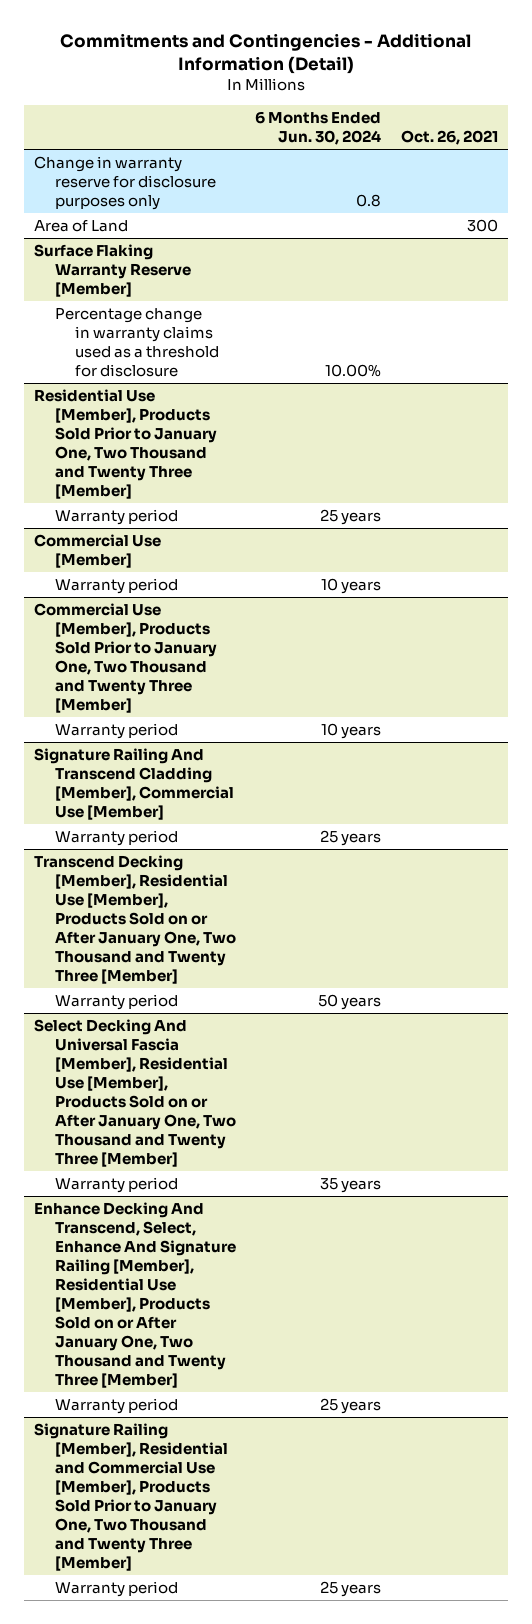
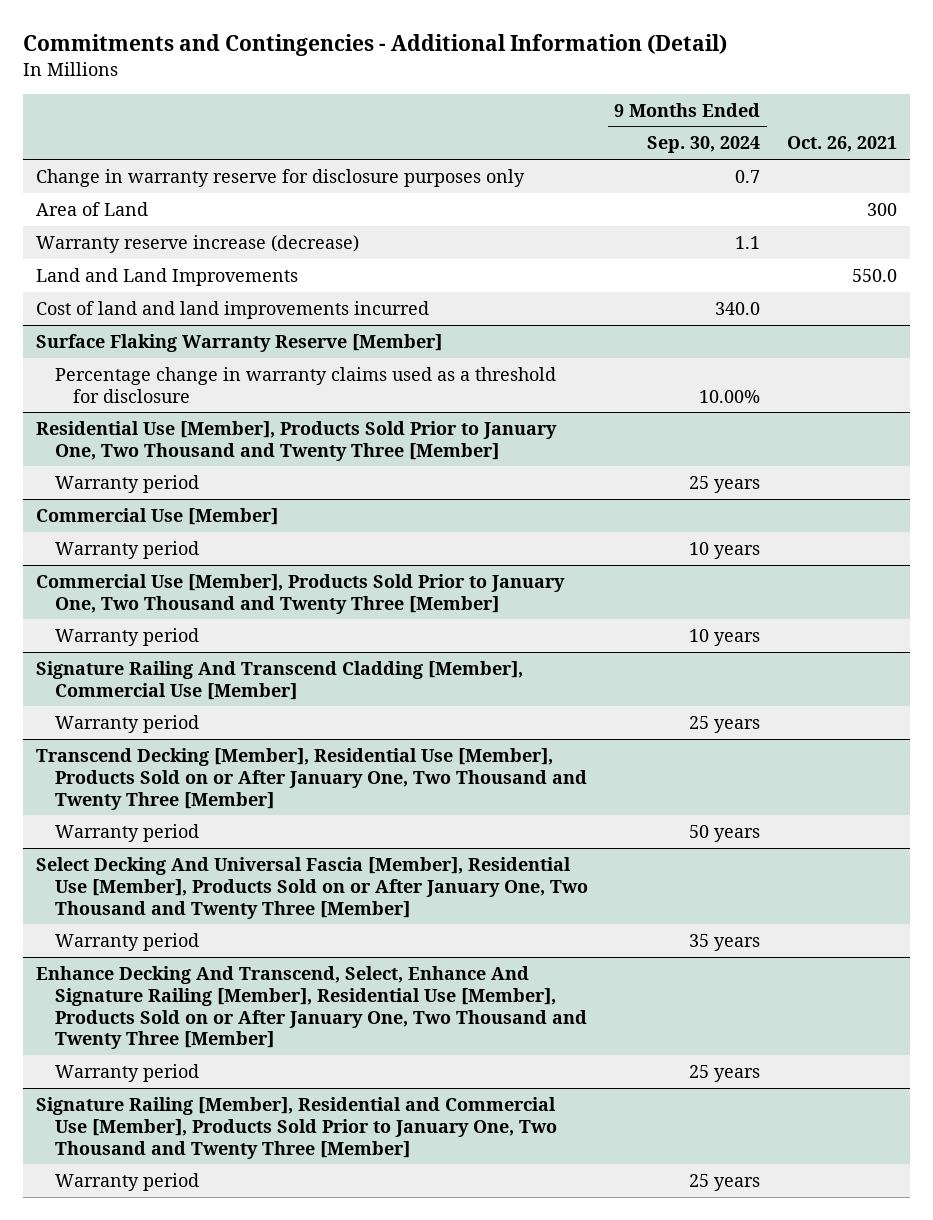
- | 6 Months Ended Jun. 30, 2024 | Oct. 26, 2021
+ | 9 Months Ended Sep. 30, 2024 | Oct. 26, 2021
+ Warranty reserve increase (decrease) | 1.1 |
+ Land and Land Improvements | | 550.0
+ Cost of land and land improvements incurred | 340.0 |

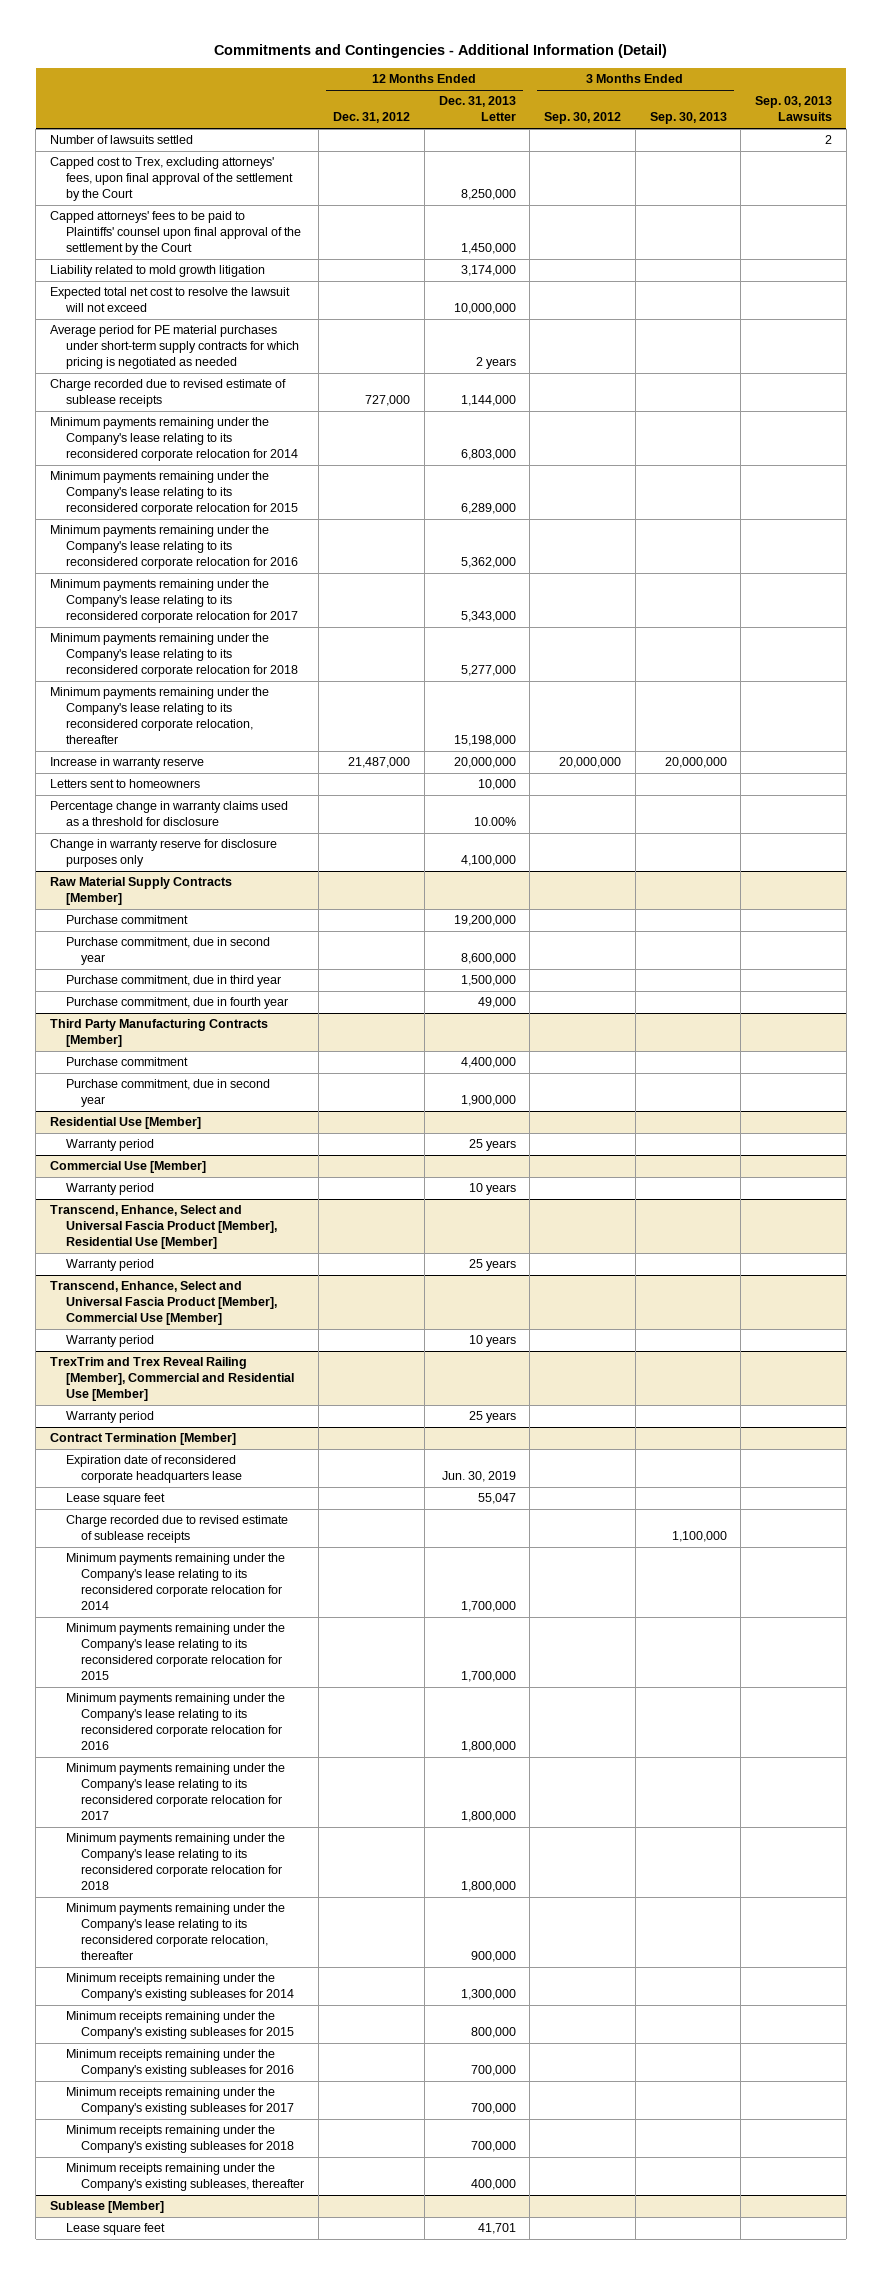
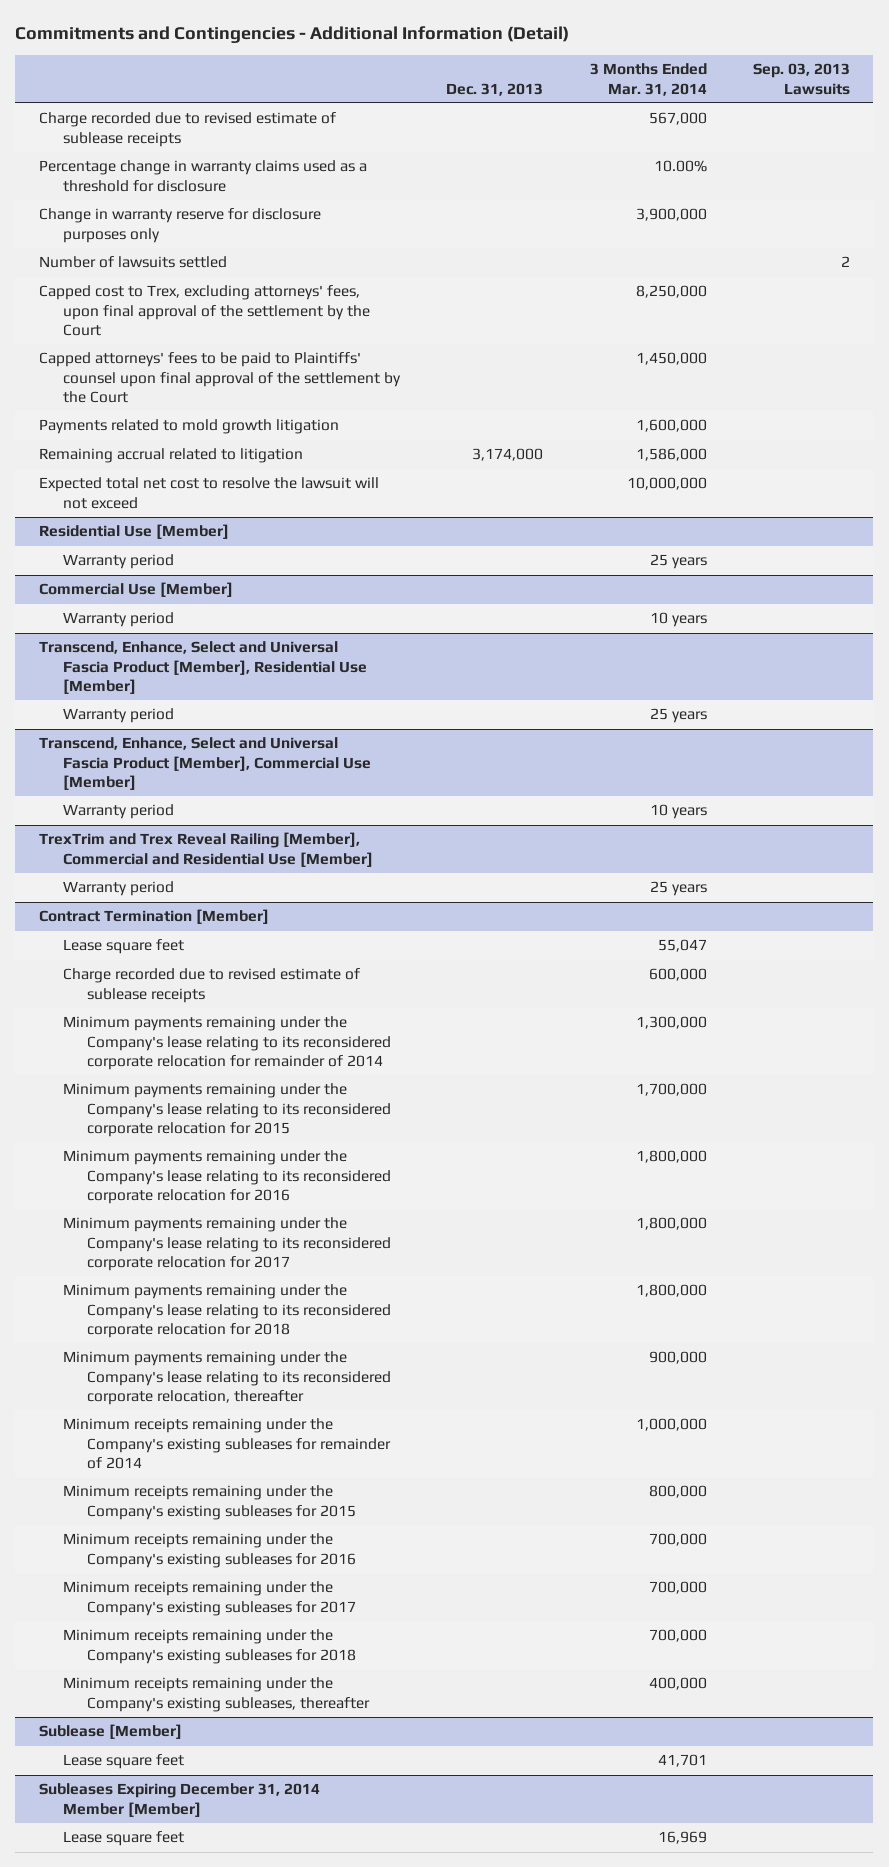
- | 12 Months Ended Dec. 31, 2012 | 12 Months Ended Dec. 31, 2013 Letter | 3 Months Ended Sep. 30, 2012 | 3 Months Ended Sep. 30, 2013 | Sep. 03, 2013 Lawsuits
+ | Dec. 31, 2013 | 3 Months Ended Mar. 31, 2014 | Sep. 03, 2013 Lawsuits
moved up: Charge recorded due to revised estimate of sublease receipts | | 567,000 |
moved up: Percentage change in warranty claims used as a threshold for disclosure | | 10.00% |
moved up: Change in warranty reserve for disclosure purposes only | | 3,900,000 |
- Liability related to mold growth litigation | | 3,174,000 | | |
+ Payments related to mold growth litigation | | 1,600,000 |
+ Remaining accrual related to litigation | 3,174,000 | 1,586,000 |
- Average period for PE material purchases under short-term supply contracts for which pricing is negotiated as needed | | 2 years | | |
- Minimum payments remaining under the Company's lease relating to its reconsidered corporate relocation for 2014 | | 6,803,000 | | |
- Minimum payments remaining under the Company's lease relating to its reconsidered corporate relocation for 2015 | | 6,289,000 | | |
- Minimum payments remaining under the Company's lease relating to its reconsidered corporate relocation for 2016 | | 5,362,000 | | |
- Minimum payments remaining under the Company's lease relating to its reconsidered corporate relocation for 2017 | | 5,343,000 | | |
- Minimum payments remaining under the Company's lease relating to its reconsidered corporate relocation for 2018 | | 5,277,000 | | |
- Minimum payments remaining under the Company's lease relating to its reconsidered corporate relocation, thereafter | | 15,198,000 | | |
- Increase in warranty reserve | 21,487,000 | 20,000,000 | 20,000,000 | 20,000,000 |
- Letters sent to homeowners | | 10,000 | | |
- Raw Material Supply Contracts [Member]
- Purchase commitment | | 19,200,000 | | |
- Purchase commitment, due in second year | | 8,600,000 | | |
- Purchase commitment, due in third year | | 1,500,000 | | |
- Purchase commitment, due in fourth year | | 49,000 | | |
- Third Party Manufacturing Contracts [Member]
- Purchase commitment | | 4,400,000 | | |
- Purchase commitment, due in second year | | 1,900,000 | | |
@ Contract Termination [Member]
- Expiration date of reconsidered corporate headquarters lease | | Jun. 30, 2019 | | |
- Minimum payments remaining under the Company's lease relating to its reconsidered corporate relocation for 2014 | | 1,700,000 | | |
+ Minimum payments remaining under the Company's lease relating to its reconsidered corporate relocation for remainder of 2014 | | 1,300,000 |
- Minimum receipts remaining under the Company's existing subleases for 2014 | | 1,300,000 | | |
+ Minimum receipts remaining under the Company's existing subleases for remainder of 2014 | | 1,000,000 |
+ Subleases Expiring December 31, 2014 Member [Member]
+ Lease square feet | | 16,969 |

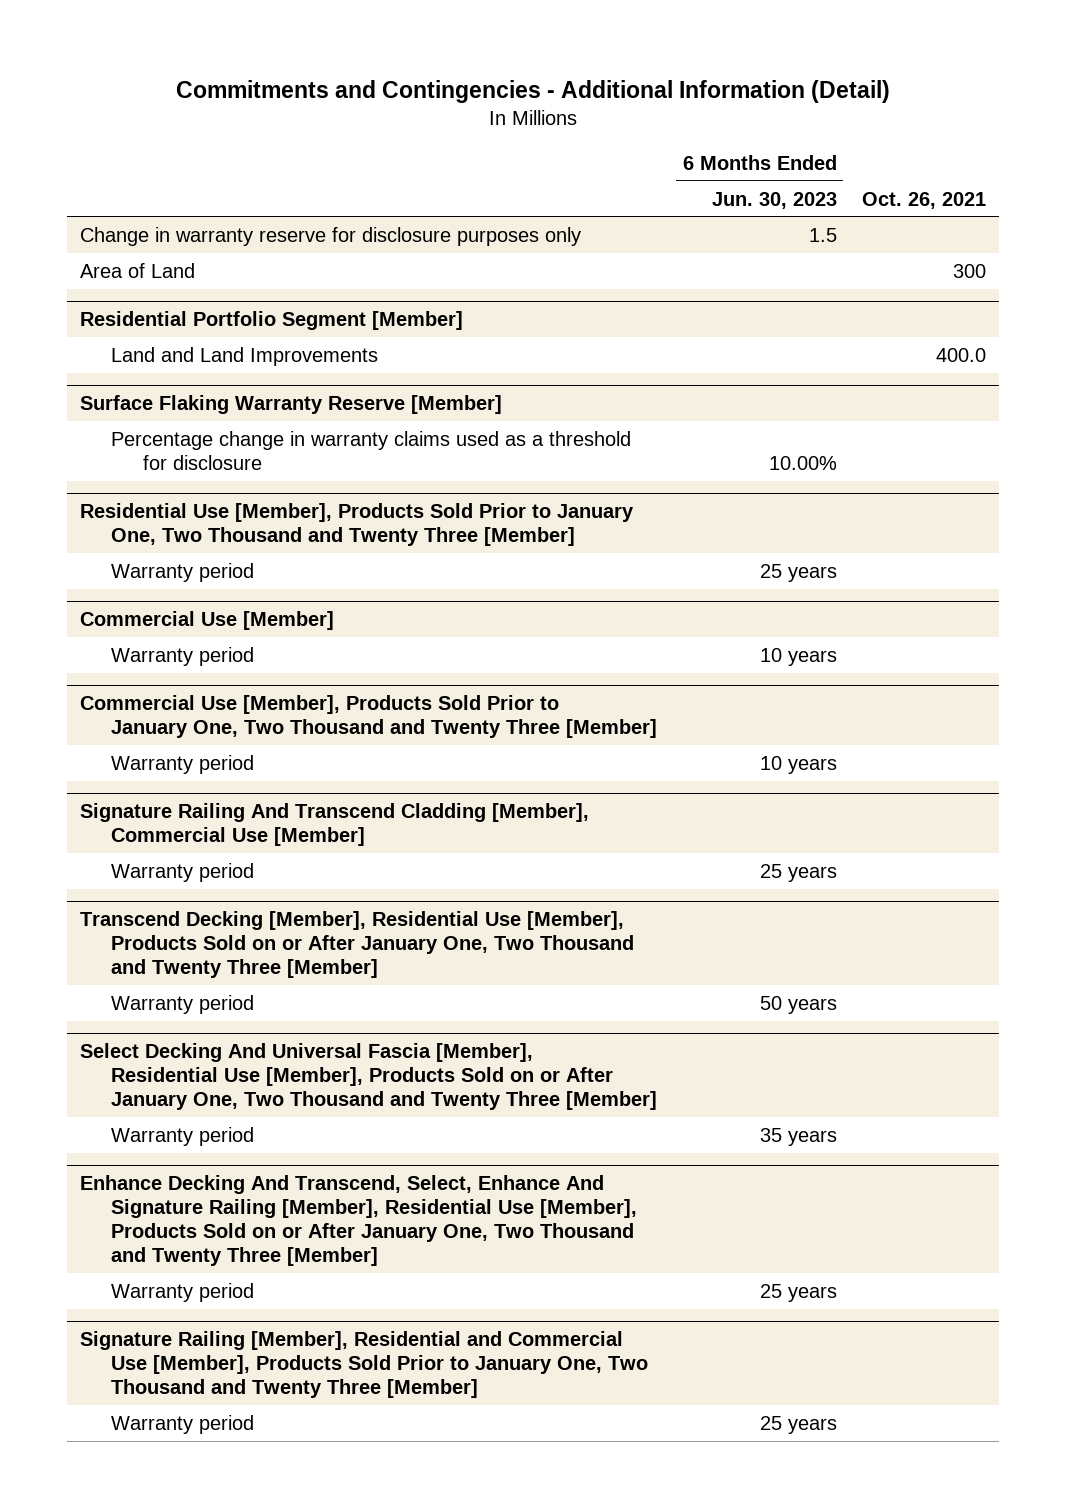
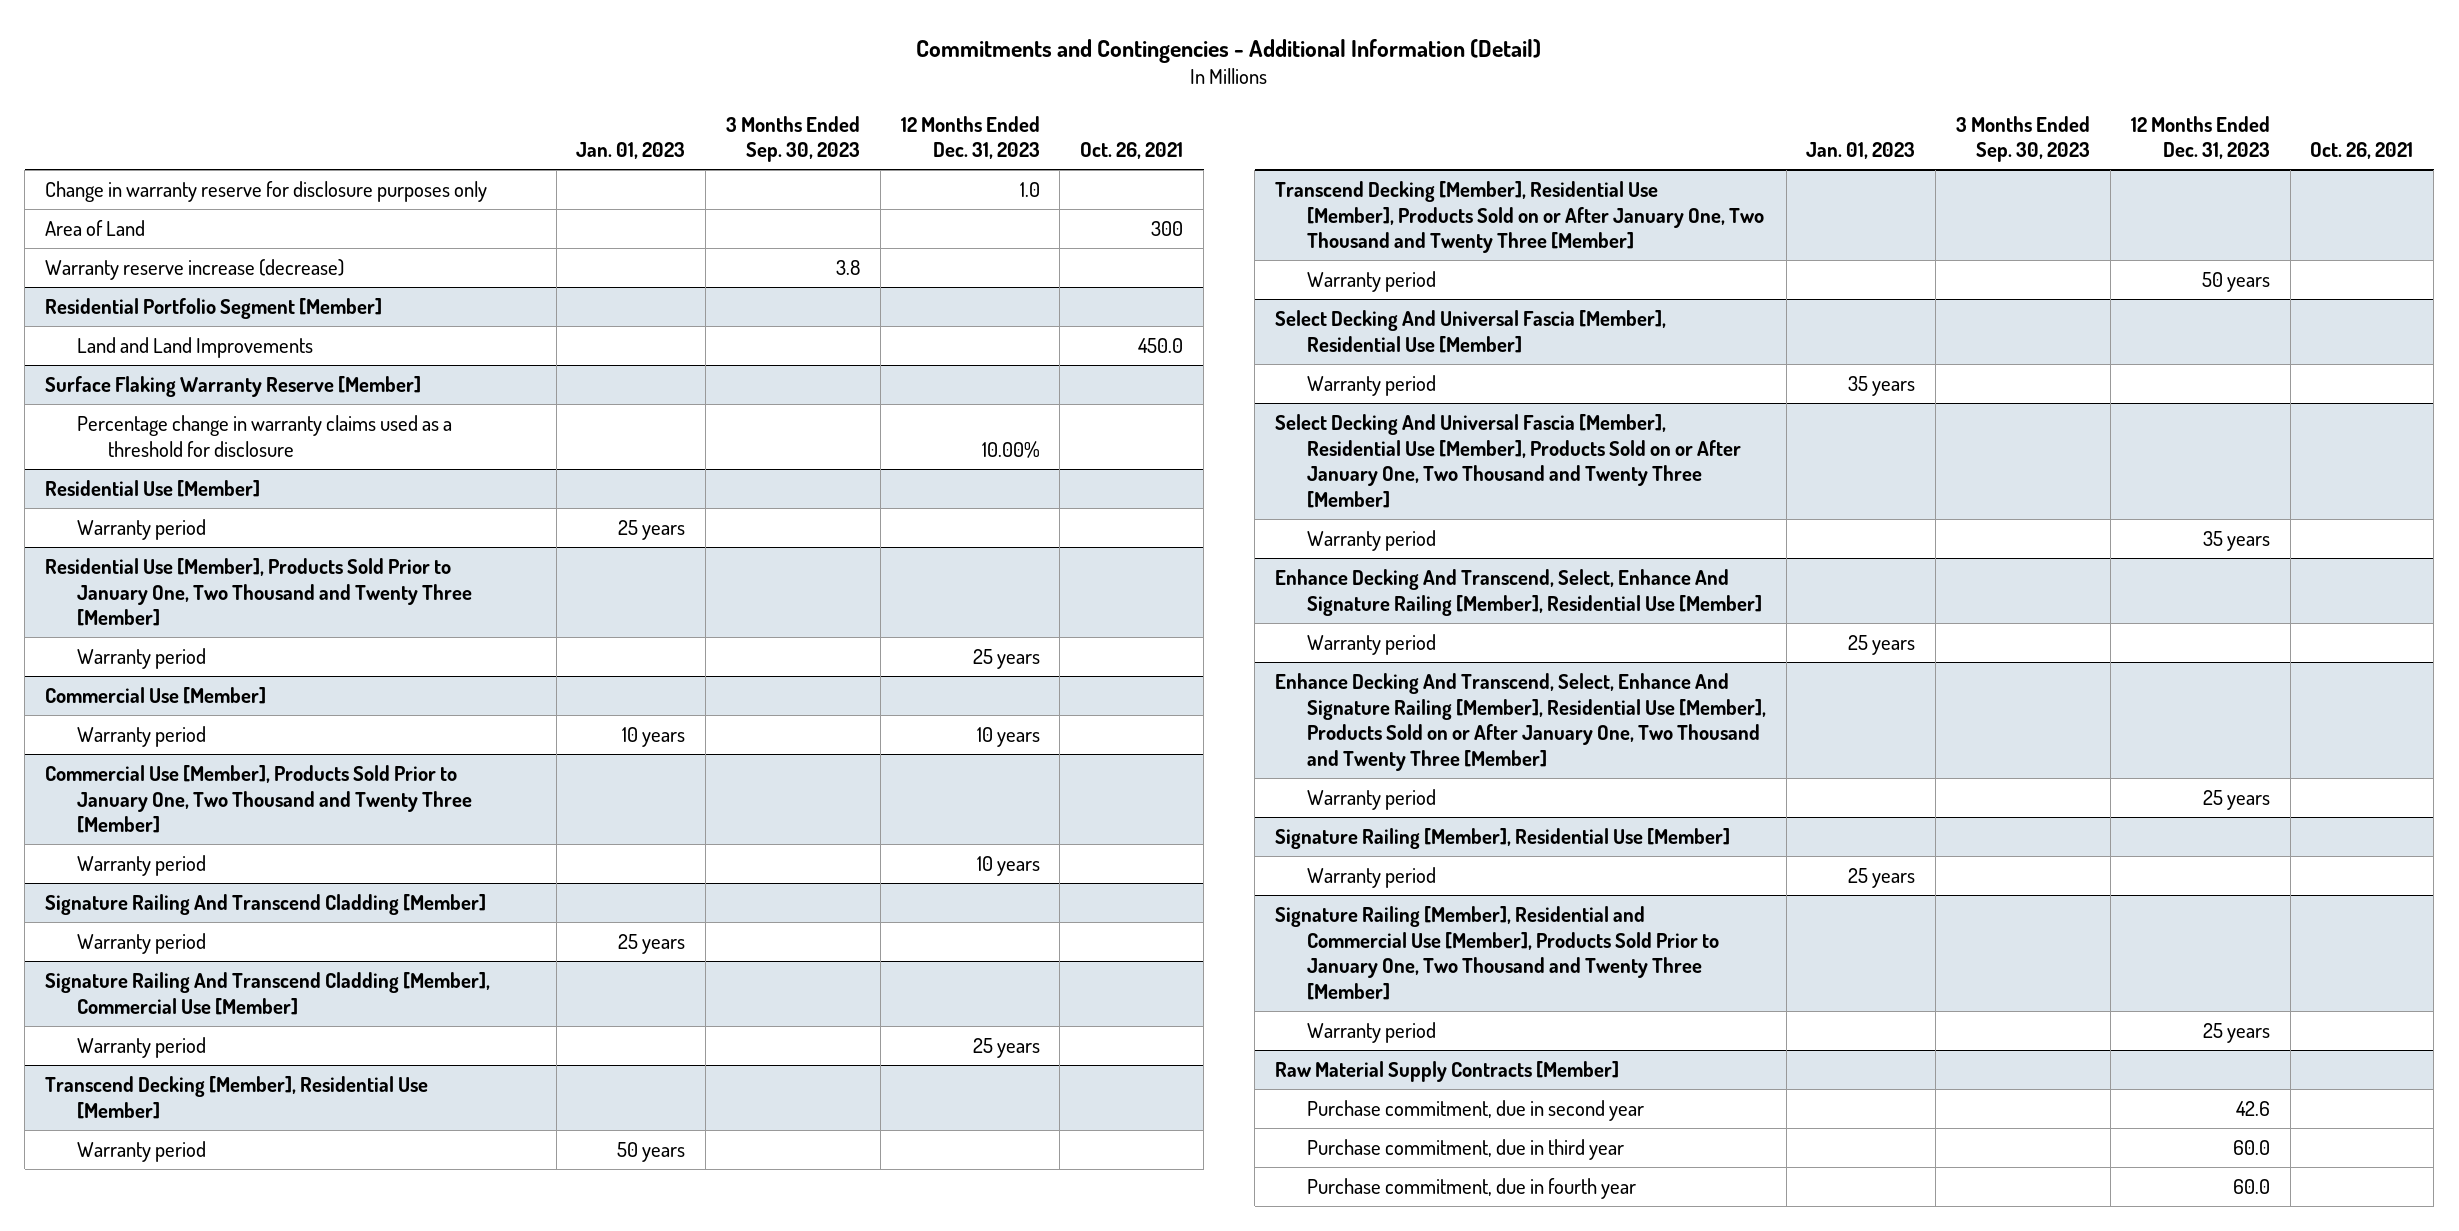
- | 6 Months Ended Jun. 30, 2023 | Oct. 26, 2021
+ | Jan. 01, 2023 | 3 Months Ended Sep. 30, 2023 | 12 Months Ended Dec. 31, 2023 | Oct. 26, 2021
+ Warranty reserve increase (decrease) | | 3.8 | |
@ Residential Portfolio Segment [Member]
- Land and Land Improvements | | 400.0
+ Land and Land Improvements | | | | 450.0
+ Residential Use [Member]
+ Warranty period | 25 years | | |
+ Signature Railing And Transcend Cladding [Member]
+ Warranty period | 25 years | | |
+ Transcend Decking [Member], Residential Use [Member]
+ Warranty period | 50 years | | |
+ Select Decking And Universal Fascia [Member], Residential Use [Member]
+ Warranty period | 35 years | | |
+ Enhance Decking And Transcend, Select, Enhance And Signature Railing [Member], Residential Use [Member]
+ Warranty period | 25 years | | |
+ Signature Railing [Member], Residential Use [Member]
+ Warranty period | 25 years | | |
+ Raw Material Supply Contracts [Member]
+ Purchase commitment, due in second year | | | 42.6 |
+ Purchase commitment, due in third year | | | 60.0 |
+ Purchase commitment, due in fourth year | | | 60.0 |

